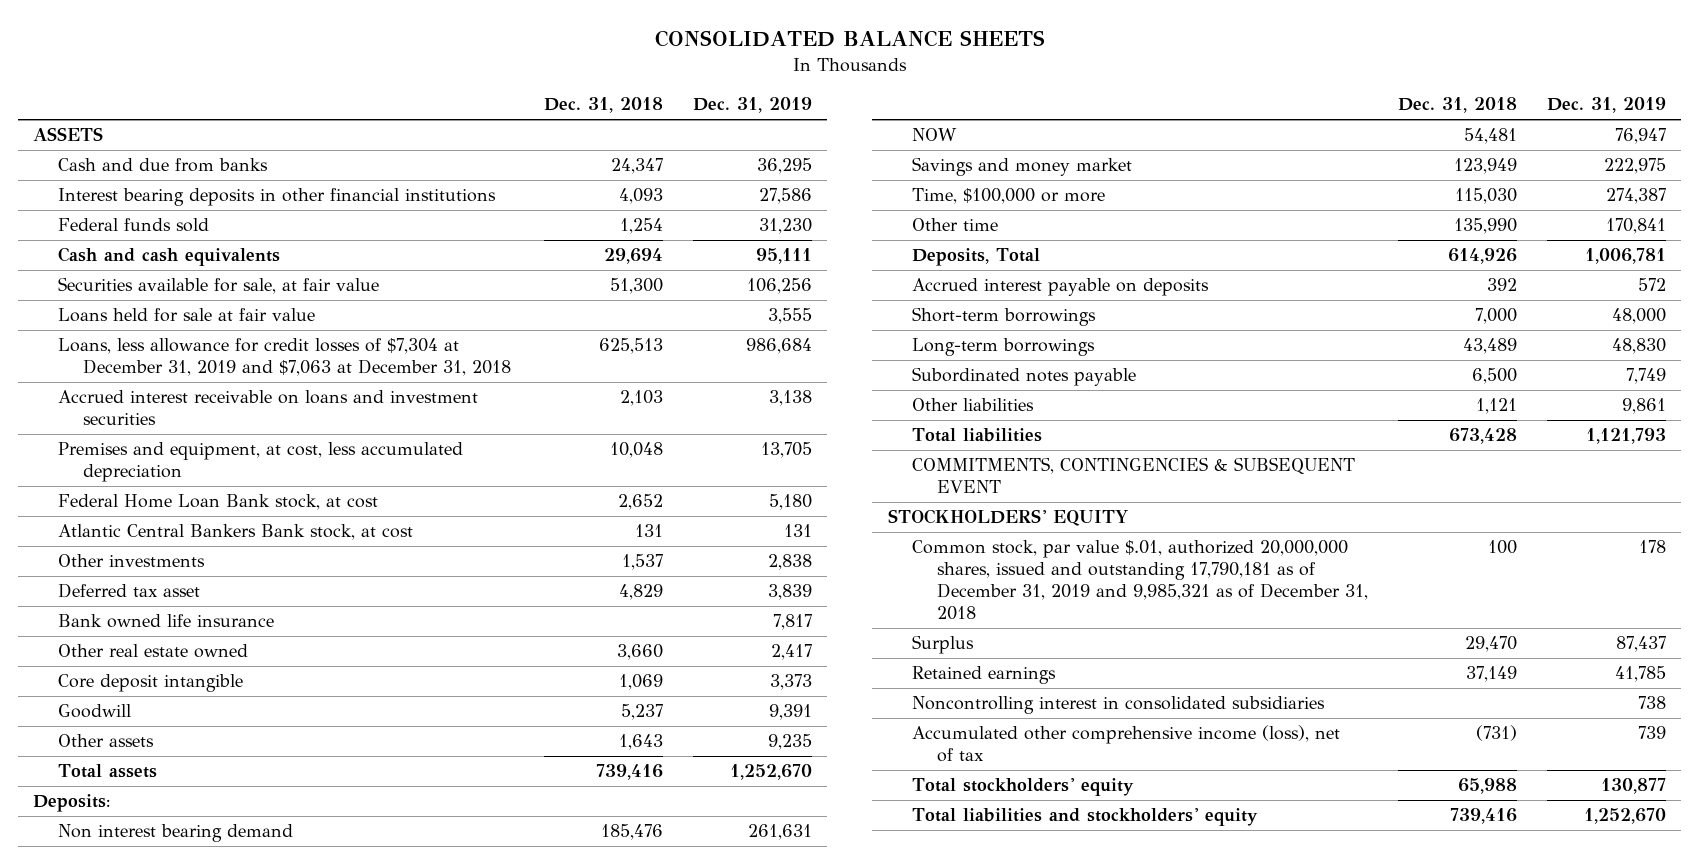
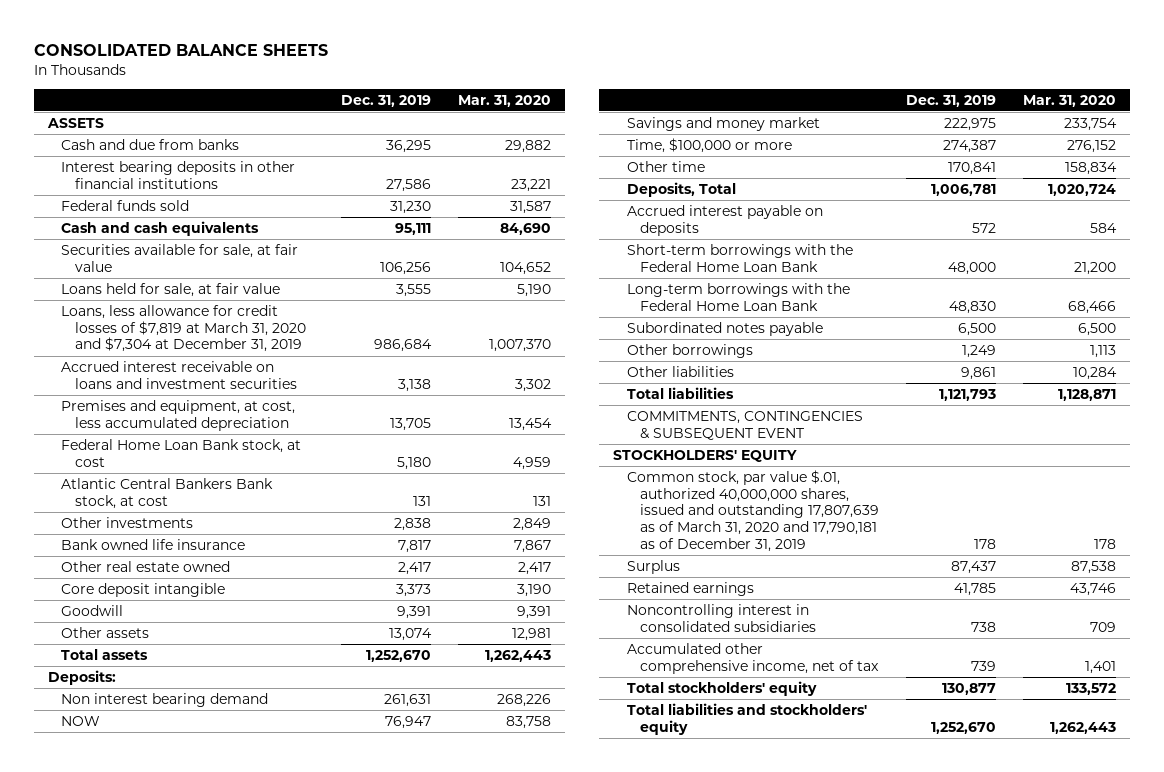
- | Dec. 31, 2018 | Dec. 31, 2019
+ | Dec. 31, 2019 | Mar. 31, 2020
- Loans held for sale at fair value | | 3,555
- Loans, less allowance for credit losses of $7,304 at December 31, 2019 and $7,063 at December 31, 2018 | 625,513 | 986,684
+ Loans held for sale, at fair value | 3,555 | 5,190
+ Loans, less allowance for credit losses of $7,819 at March 31, 2020 and $7,304 at December 31, 2019 | 986,684 | 1,007,370
- Deferred tax asset | 4,829 | 3,839
- Other assets | 1,643 | 9,235
+ Other assets | 13,074 | 12,981
- Short-term borrowings | 7,000 | 48,000
- Long-term borrowings | 43,489 | 48,830
- Subordinated notes payable | 6,500 | 7,749
+ Short-term borrowings with the Federal Home Loan Bank | 48,000 | 21,200
+ Long-term borrowings with the Federal Home Loan Bank | 48,830 | 68,466
+ Subordinated notes payable | 6,500 | 6,500
+ Other borrowings | 1,249 | 1,113
- Common stock, par value $.01, authorized 20,000,000 shares, issued and outstanding 17,790,181 as of December 31, 2019 and 9,985,321 as of December 31, 2018 | 100 | 178
+ Common stock, par value $.01, authorized 40,000,000 shares, issued and outstanding 17,807,639 as of March 31, 2020 and 17,790,181 as of December 31, 2019 | 178 | 178
- Accumulated other comprehensive income (loss), net of tax | (731) | 739
+ Accumulated other comprehensive income, net of tax | 739 | 1,401

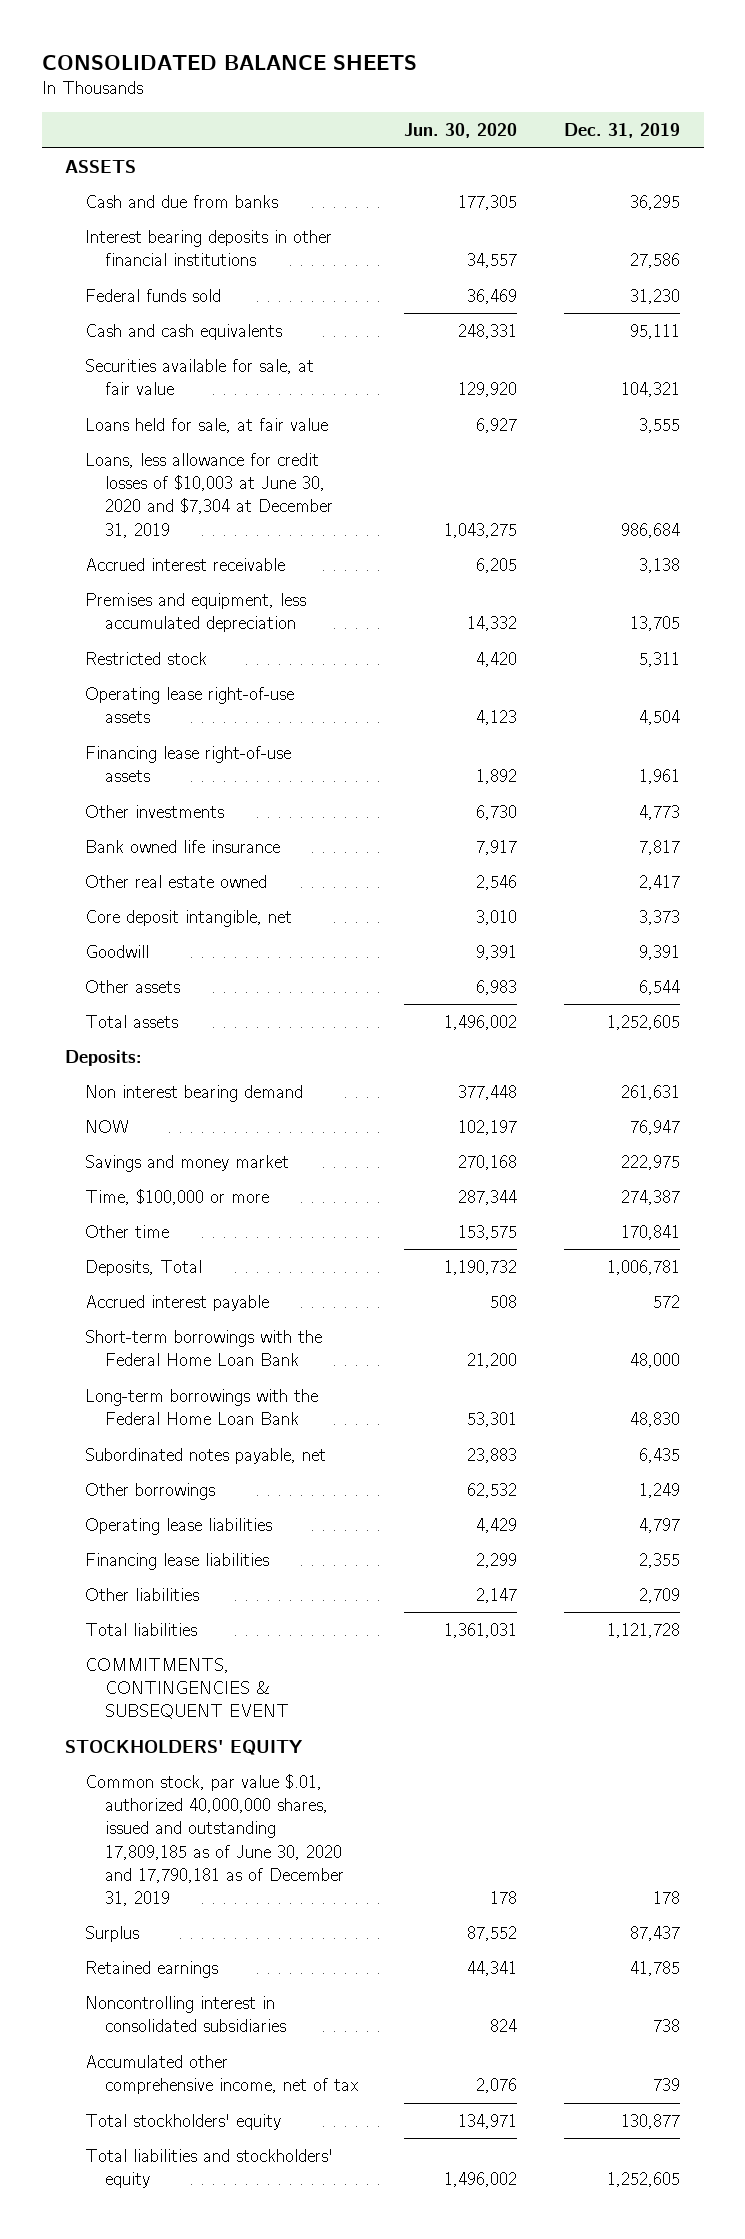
- | Dec. 31, 2019 | Mar. 31, 2020
+ | Jun. 30, 2020 | Dec. 31, 2019
- Securities available for sale, at fair value | 106,256 | 104,652
+ Securities available for sale, at fair value | 129,920 | 104,321
- Loans, less allowance for credit losses of $7,819 at March 31, 2020 and $7,304 at December 31, 2019 | 986,684 | 1,007,370
- Accrued interest receivable on loans and investment securities | 3,138 | 3,302
- Premises and equipment, at cost, less accumulated depreciation | 13,705 | 13,454
- Federal Home Loan Bank stock, at cost | 5,180 | 4,959
- Atlantic Central Bankers Bank stock, at cost | 131 | 131
- Other investments | 2,838 | 2,849
+ Loans, less allowance for credit losses of $10,003 at June 30, 2020 and $7,304 at December 31, 2019 | 1,043,275 | 986,684
+ Accrued interest receivable | 6,205 | 3,138
+ Premises and equipment, less accumulated depreciation | 14,332 | 13,705
+ Restricted stock | 4,420 | 5,311
+ Operating lease right-of-use assets | 4,123 | 4,504
+ Financing lease right-of-use assets | 1,892 | 1,961
+ Other investments | 6,730 | 4,773
- Core deposit intangible | 3,373 | 3,190
+ Core deposit intangible, net | 3,010 | 3,373
- Other assets | 13,074 | 12,981
- Total assets | 1,252,670 | 1,262,443
+ Other assets | 6,983 | 6,544
+ Total assets | 1,496,002 | 1,252,605
- Accrued interest payable on deposits | 572 | 584
+ Accrued interest payable | 508 | 572
- Subordinated notes payable | 6,500 | 6,500
+ Subordinated notes payable, net | 23,883 | 6,435
- Other liabilities | 9,861 | 10,284
- Total liabilities | 1,121,793 | 1,128,871
+ Operating lease liabilities | 4,429 | 4,797
+ Financing lease liabilities | 2,299 | 2,355
+ Other liabilities | 2,147 | 2,709
+ Total liabilities | 1,361,031 | 1,121,728
- Common stock, par value $.01, authorized 40,000,000 shares, issued and outstanding 17,807,639 as of March 31, 2020 and 17,790,181 as of December 31, 2019 | 178 | 178
+ Common stock, par value $.01, authorized 40,000,000 shares, issued and outstanding 17,809,185 as of June 30, 2020 and 17,790,181 as of December 31, 2019 | 178 | 178
- Total liabilities and stockholders' equity | 1,252,670 | 1,262,443
+ Total liabilities and stockholders' equity | 1,496,002 | 1,252,605

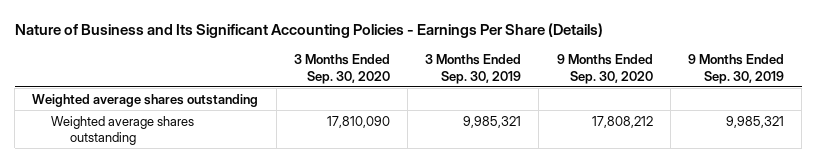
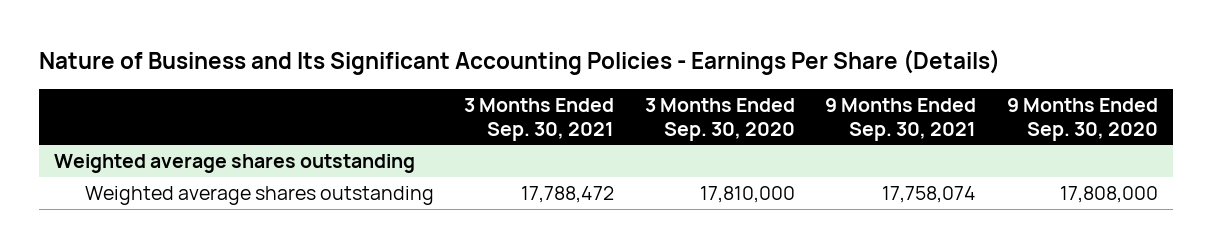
- | 3 Months Ended Sep. 30, 2020 | 3 Months Ended Sep. 30, 2019 | 9 Months Ended Sep. 30, 2020 | 9 Months Ended Sep. 30, 2019
+ | 3 Months Ended Sep. 30, 2021 | 3 Months Ended Sep. 30, 2020 | 9 Months Ended Sep. 30, 2021 | 9 Months Ended Sep. 30, 2020
- Weighted average shares outstanding | 17,810,090 | 9,985,321 | 17,808,212 | 9,985,321
+ Weighted average shares outstanding | 17,788,472 | 17,810,000 | 17,758,074 | 17,808,000

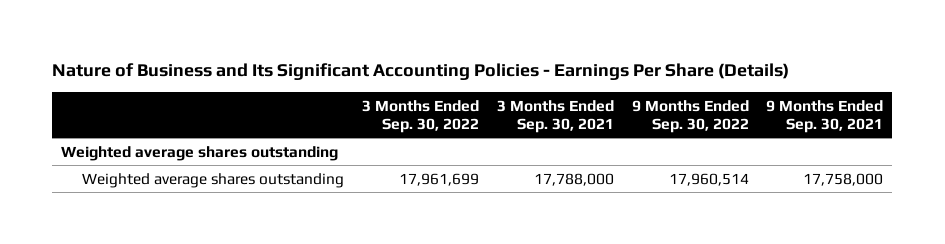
- | 3 Months Ended Sep. 30, 2021 | 3 Months Ended Sep. 30, 2020 | 9 Months Ended Sep. 30, 2021 | 9 Months Ended Sep. 30, 2020
+ | 3 Months Ended Sep. 30, 2022 | 3 Months Ended Sep. 30, 2021 | 9 Months Ended Sep. 30, 2022 | 9 Months Ended Sep. 30, 2021
- Weighted average shares outstanding | 17,788,472 | 17,810,000 | 17,758,074 | 17,808,000
+ Weighted average shares outstanding | 17,961,699 | 17,788,000 | 17,960,514 | 17,758,000

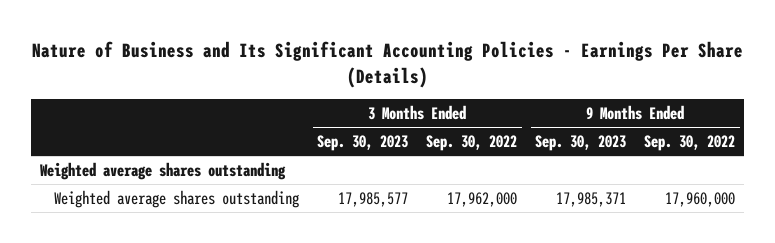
- | 3 Months Ended Sep. 30, 2022 | 3 Months Ended Sep. 30, 2021 | 9 Months Ended Sep. 30, 2022 | 9 Months Ended Sep. 30, 2021
+ | 3 Months Ended Sep. 30, 2023 | 3 Months Ended Sep. 30, 2022 | 9 Months Ended Sep. 30, 2023 | 9 Months Ended Sep. 30, 2022
- Weighted average shares outstanding | 17,961,699 | 17,788,000 | 17,960,514 | 17,758,000
+ Weighted average shares outstanding | 17,985,577 | 17,962,000 | 17,985,371 | 17,960,000

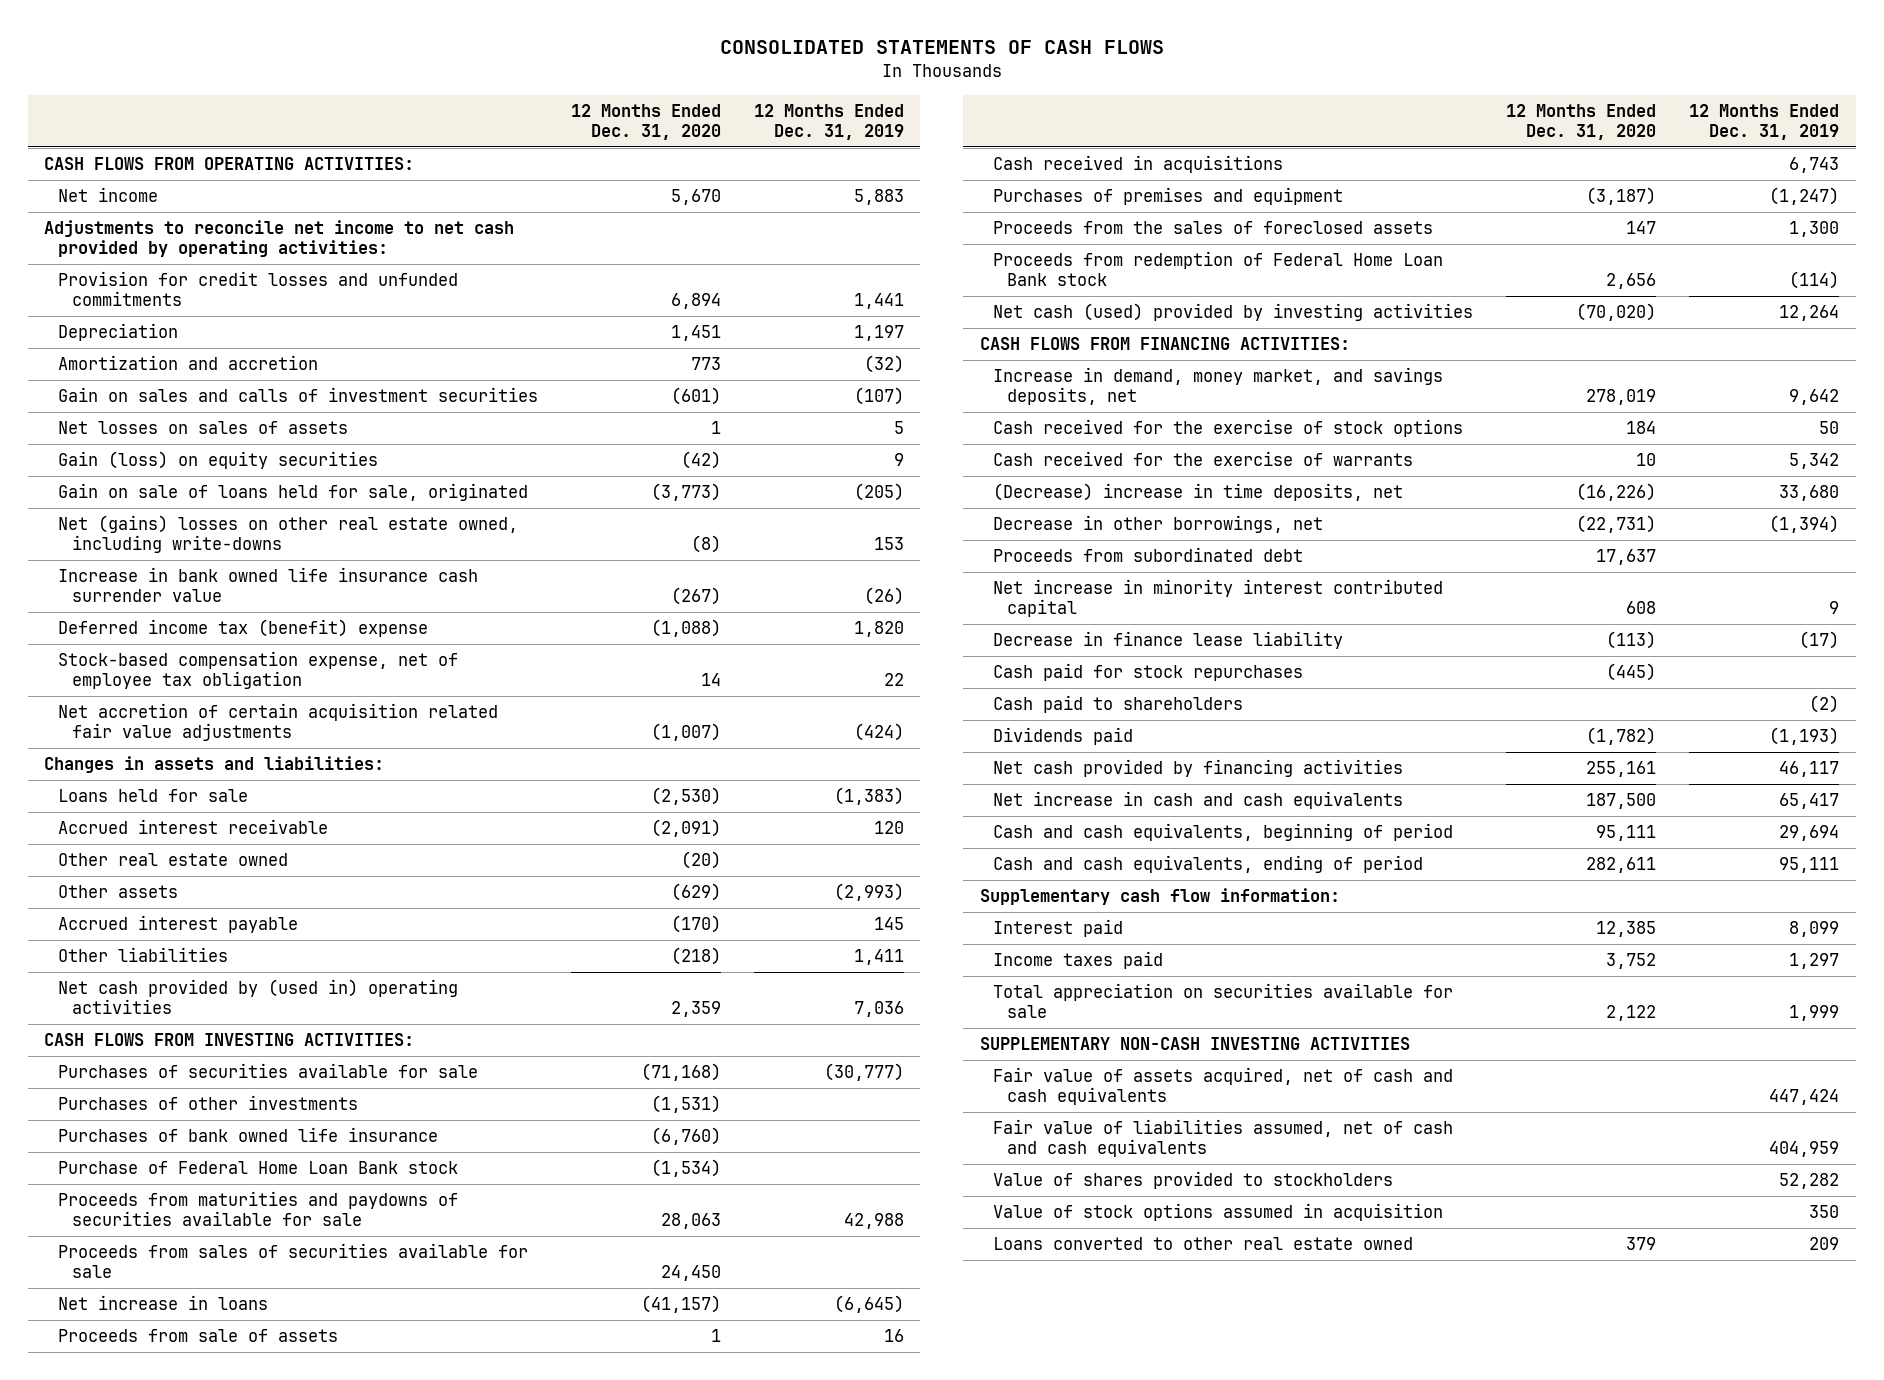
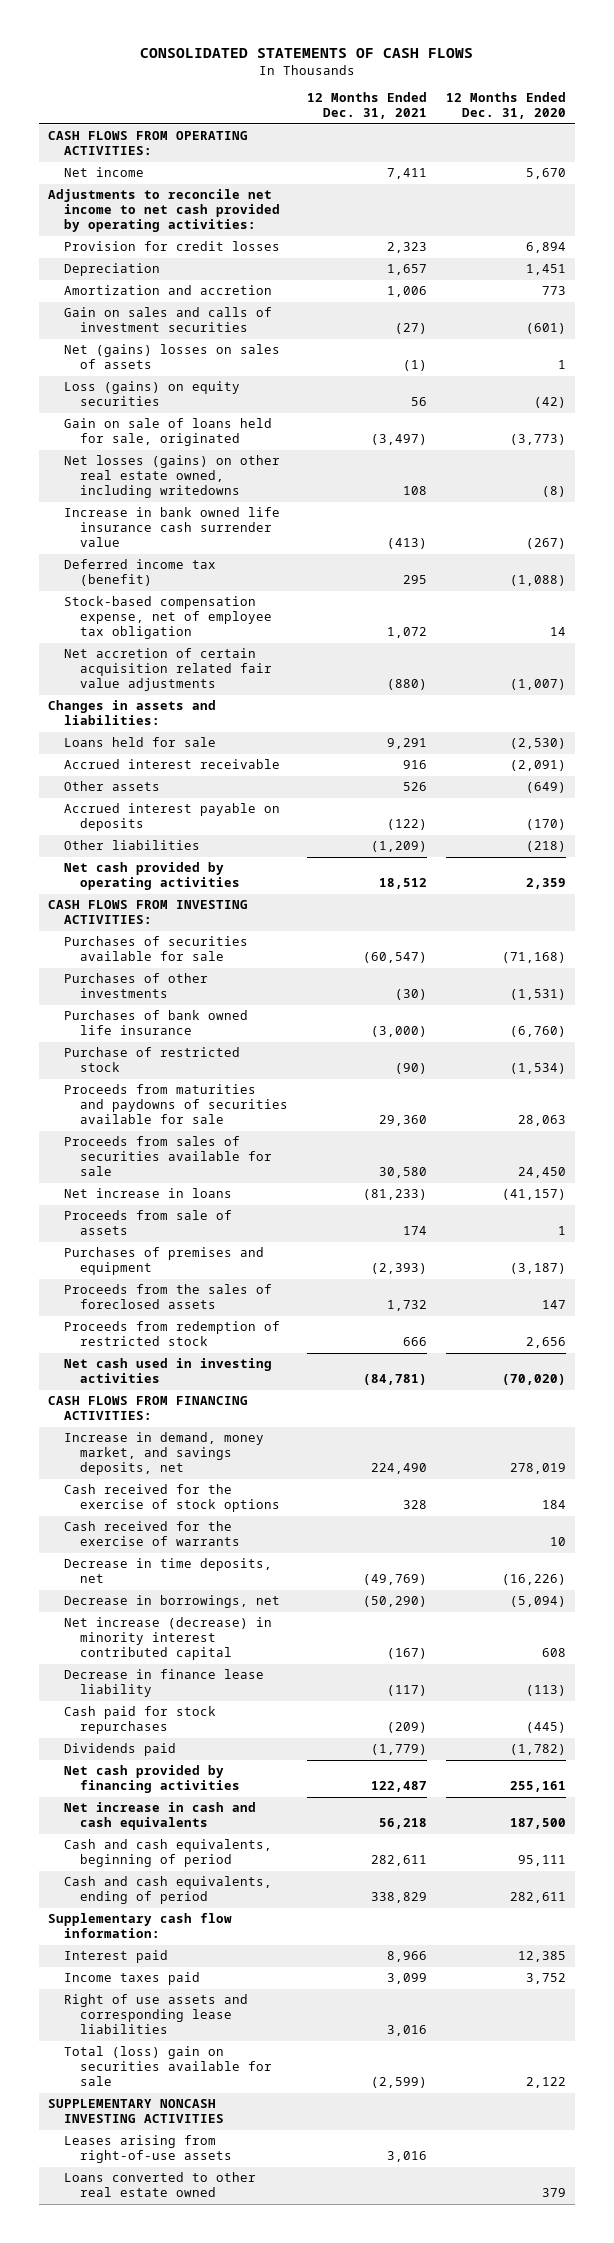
- | 12 Months Ended Dec. 31, 2020 | 12 Months Ended Dec. 31, 2019
+ | 12 Months Ended Dec. 31, 2021 | 12 Months Ended Dec. 31, 2020
- Provision for credit losses and unfunded commitments | 6,894 | 1,441
+ Provision for credit losses | 2,323 | 6,894
- Net losses on sales of assets | 1 | 5
- Gain (loss) on equity securities | (42) | 9
+ Net (gains) losses on sales of assets | (1) | 1
+ Loss (gains) on equity securities | 56 | (42)
- Net (gains) losses on other real estate owned, including write-downs | (8) | 153
+ Net losses (gains) on other real estate owned, including writedowns | 108 | (8)
- Deferred income tax (benefit) expense | (1,088) | 1,820
+ Deferred income tax (benefit) | 295 | (1,088)
- Other real estate owned | (20) |
- Other assets | (629) | (2,993)
- Accrued interest payable | (170) | 145
+ Other assets | 526 | (649)
+ Accrued interest payable on deposits | (122) | (170)
- Net cash provided by (used in) operating activities | 2,359 | 7,036
+ Net cash provided by operating activities | 18,512 | 2,359
- Purchase of Federal Home Loan Bank stock | (1,534) |
+ Purchase of restricted stock | (90) | (1,534)
- Cash received in acquisitions | | 6,743
- Proceeds from redemption of Federal Home Loan Bank stock | 2,656 | (114)
- Net cash (used) provided by investing activities | (70,020) | 12,264
+ Proceeds from redemption of restricted stock | 666 | 2,656
+ Net cash used in investing activities | (84,781) | (70,020)
- (Decrease) increase in time deposits, net | (16,226) | 33,680
- Decrease in other borrowings, net | (22,731) | (1,394)
- Proceeds from subordinated debt | 17,637 |
- Net increase in minority interest contributed capital | 608 | 9
+ Decrease in time deposits, net | (49,769) | (16,226)
+ Decrease in borrowings, net | (50,290) | (5,094)
+ Net increase (decrease) in minority interest contributed capital | (167) | 608
- Cash paid to shareholders | | (2)
- Total appreciation on securities available for sale | 2,122 | 1,999
- SUPPLEMENTARY NON-CASH INVESTING ACTIVITIES
- Fair value of assets acquired, net of cash and cash equivalents | | 447,424
- Fair value of liabilities assumed, net of cash and cash equivalents | | 404,959
- Value of shares provided to stockholders | | 52,282
- Value of stock options assumed in acquisition | | 350
+ Right of use assets and corresponding lease liabilities | 3,016 |
+ Total (loss) gain on securities available for sale | (2,599) | 2,122
+ SUPPLEMENTARY NONCASH INVESTING ACTIVITIES
+ Leases arising from right-of-use assets | 3,016 |

